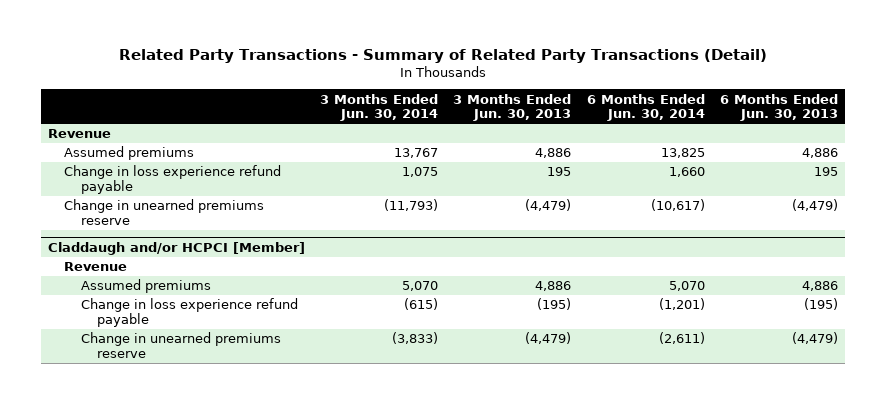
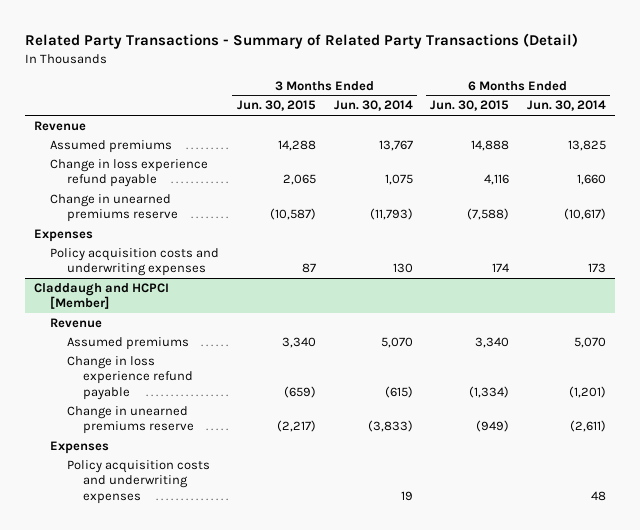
- | 3 Months Ended Jun. 30, 2014 | 3 Months Ended Jun. 30, 2013 | 6 Months Ended Jun. 30, 2014 | 6 Months Ended Jun. 30, 2013
+ | 3 Months Ended Jun. 30, 2015 | 3 Months Ended Jun. 30, 2014 | 6 Months Ended Jun. 30, 2015 | 6 Months Ended Jun. 30, 2014
- Claddaugh and/or HCPCI [Member]
+ Expenses
+ Policy acquisition costs and underwriting expenses | 87 | 130 | 174 | 173
+ Claddaugh and HCPCI [Member]
+ Expenses
+ Policy acquisition costs and underwriting expenses | | 19 | | 48

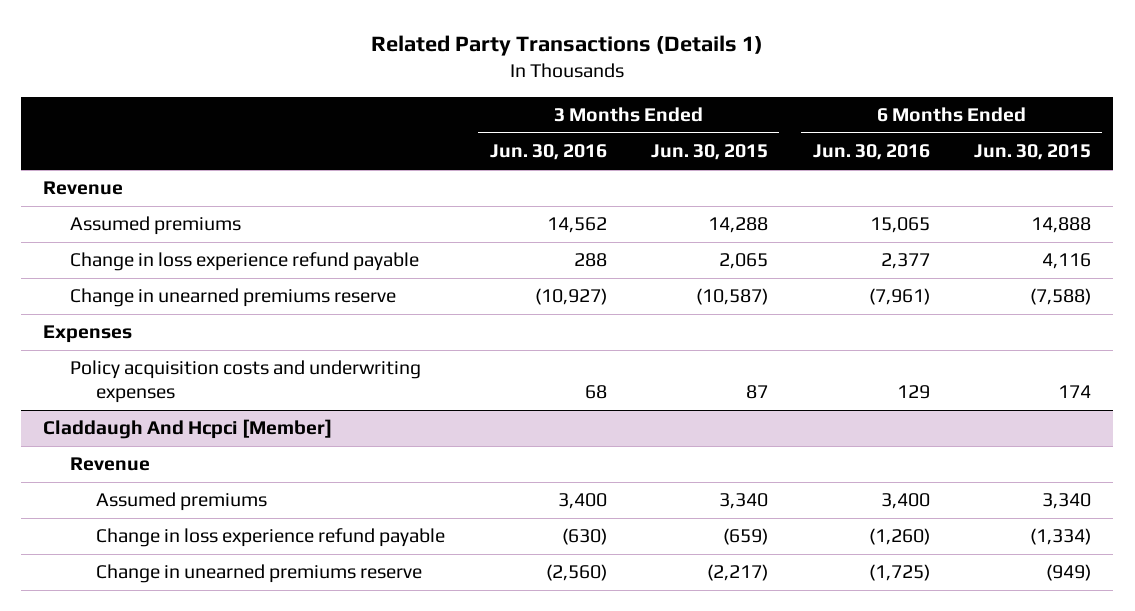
- Related Party Transactions - Summary of Related Party Transactions (Detail)
+ Related Party Transactions (Details 1)
- | 3 Months Ended Jun. 30, 2015 | 3 Months Ended Jun. 30, 2014 | 6 Months Ended Jun. 30, 2015 | 6 Months Ended Jun. 30, 2014
+ | 3 Months Ended Jun. 30, 2016 | 3 Months Ended Jun. 30, 2015 | 6 Months Ended Jun. 30, 2016 | 6 Months Ended Jun. 30, 2015
- Claddaugh and HCPCI [Member]
+ Claddaugh And Hcpci [Member]
- Expenses
- Policy acquisition costs and underwriting expenses | | 19 | | 48

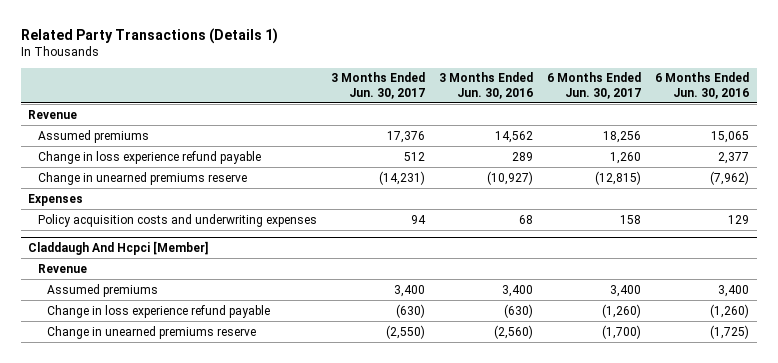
- | 3 Months Ended Jun. 30, 2016 | 3 Months Ended Jun. 30, 2015 | 6 Months Ended Jun. 30, 2016 | 6 Months Ended Jun. 30, 2015
+ | 3 Months Ended Jun. 30, 2017 | 3 Months Ended Jun. 30, 2016 | 6 Months Ended Jun. 30, 2017 | 6 Months Ended Jun. 30, 2016
- Change in loss experience refund payable | 288 | 2,065 | 2,377 | 4,116
- Change in unearned premiums reserve | (10,927) | (10,587) | (7,961) | (7,588)
+ Change in loss experience refund payable | 512 | 289 | 1,260 | 2,377
+ Change in unearned premiums reserve | (14,231) | (10,927) | (12,815) | (7,962)

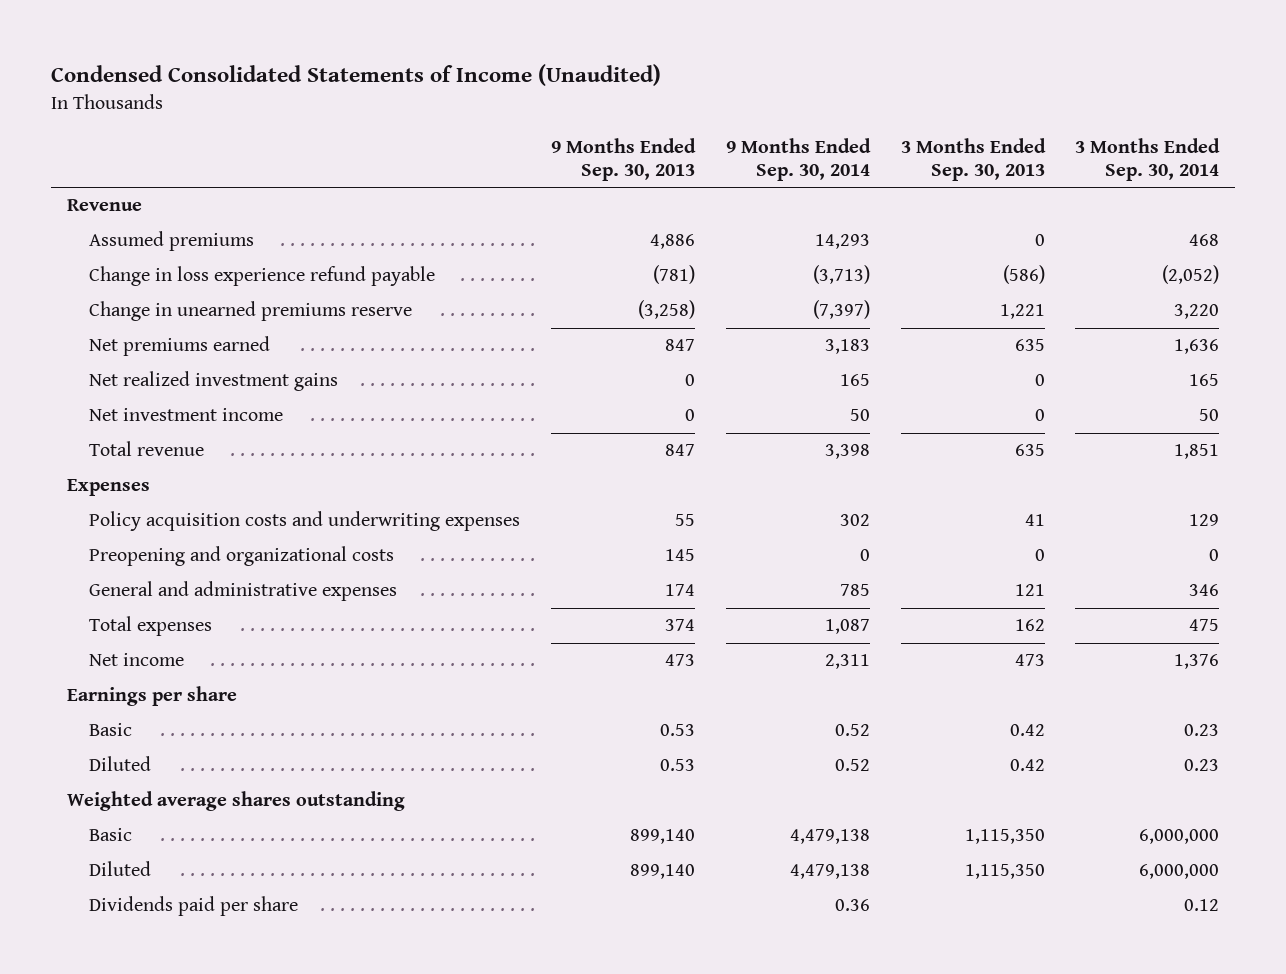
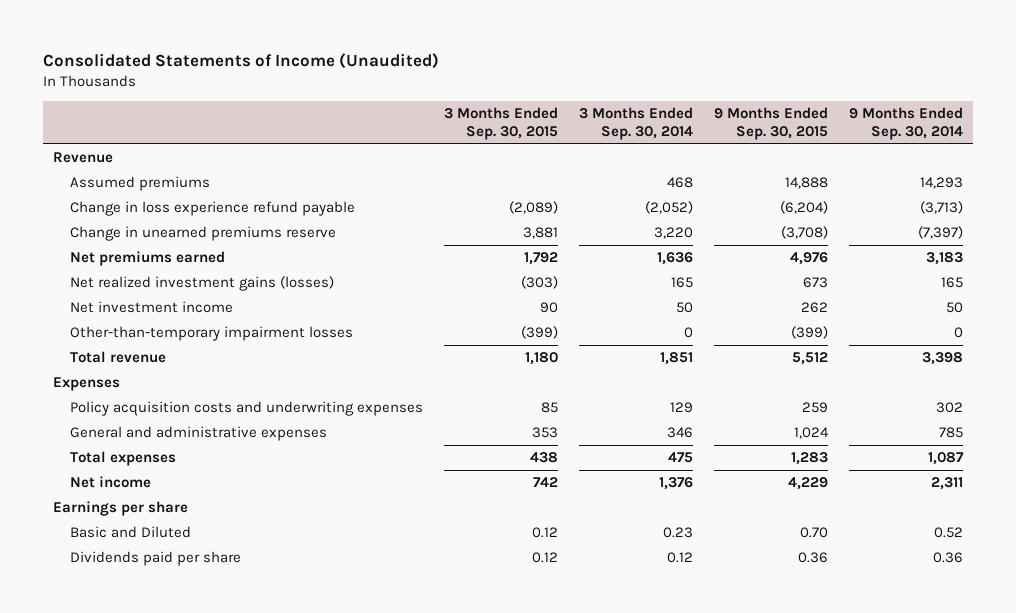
- Condensed Consolidated Statements of Income (Unaudited)
+ Consolidated Statements of Income (Unaudited)
- | 9 Months Ended Sep. 30, 2013 | 9 Months Ended Sep. 30, 2014 | 3 Months Ended Sep. 30, 2013 | 3 Months Ended Sep. 30, 2014
+ | 3 Months Ended Sep. 30, 2015 | 3 Months Ended Sep. 30, 2014 | 9 Months Ended Sep. 30, 2015 | 9 Months Ended Sep. 30, 2014
- Net realized investment gains | 0 | 165 | 0 | 165
+ Net realized investment gains (losses) | (303) | 165 | 673 | 165
+ Other-than-temporary impairment losses | (399) | 0 | (399) | 0
- Preopening and organizational costs | 145 | 0 | 0 | 0
- Basic | 0.53 | 0.52 | 0.42 | 0.23
- Diluted | 0.53 | 0.52 | 0.42 | 0.23
- Weighted average shares outstanding
- Basic | 899,140 | 4,479,138 | 1,115,350 | 6,000,000
- Diluted | 899,140 | 4,479,138 | 1,115,350 | 6,000,000
+ Basic and Diluted | 0.12 | 0.23 | 0.70 | 0.52

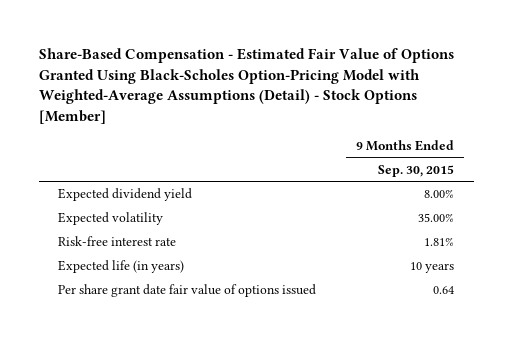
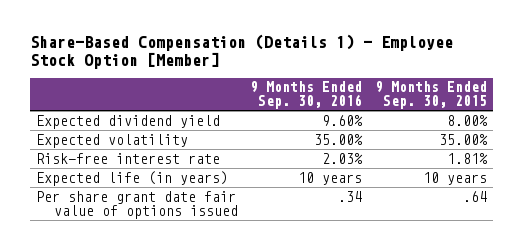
- Share-Based Compensation - Estimated Fair Value of Options Granted Using Black-Scholes Option-Pricing Model with Weighted-Average Assumptions (Detail) - Stock Options [Member]
+ Share-Based Compensation (Details 1) - Employee Stock Option [Member]
- | 9 Months Ended Sep. 30, 2015
+ | 9 Months Ended Sep. 30, 2016 | 9 Months Ended Sep. 30, 2015
- Per share grant date fair value of options issued | 0.64
+ Per share grant date fair value of options issued | .34 | .64

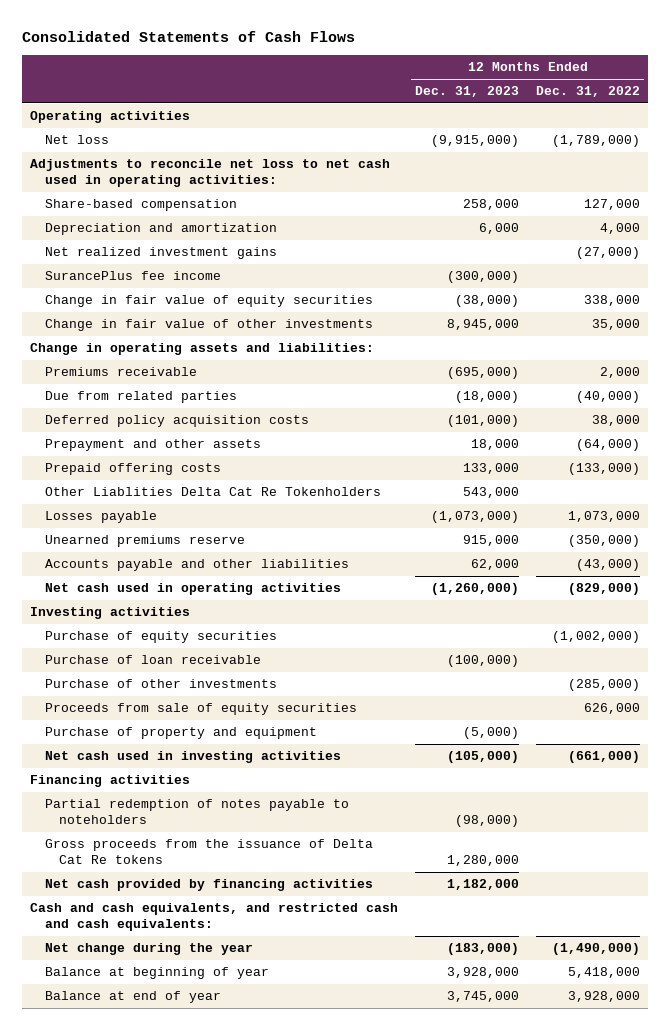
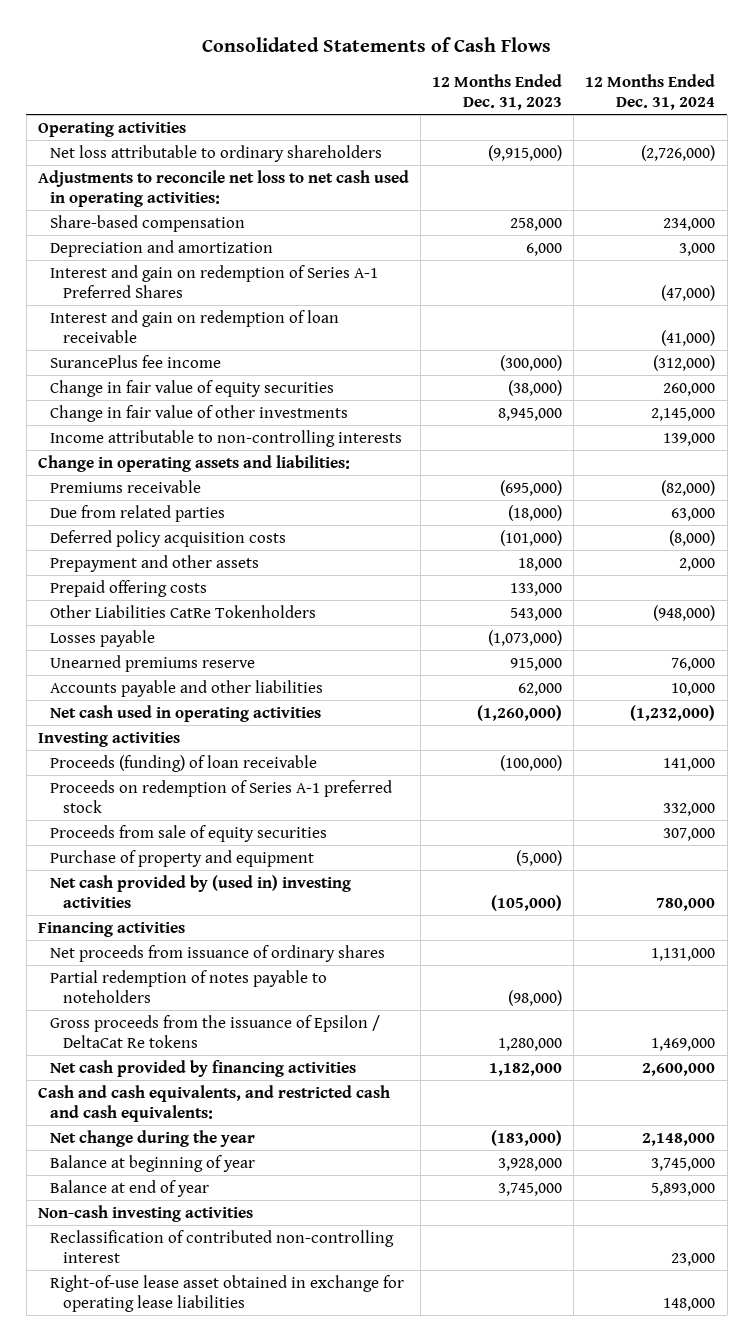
- | 12 Months Ended Dec. 31, 2023 | 12 Months Ended Dec. 31, 2022
+ | 12 Months Ended Dec. 31, 2023 | 12 Months Ended Dec. 31, 2024
- Net loss | (9,915,000) | (1,789,000)
+ Net loss attributable to ordinary shareholders | (9,915,000) | (2,726,000)
- Net realized investment gains | | (27,000)
+ Interest and gain on redemption of Series A-1 Preferred Shares | | (47,000)
+ Interest and gain on redemption of loan receivable | | (41,000)
+ Income attributable to non-controlling interests | | 139,000
- Other Liablities Delta Cat Re Tokenholders | 543,000 |
+ Other Liabilities CatRe Tokenholders | 543,000 | (948,000)
- Purchase of equity securities | | (1,002,000)
- Purchase of loan receivable | (100,000) |
- Purchase of other investments | | (285,000)
+ Proceeds (funding) of loan receivable | (100,000) | 141,000
+ Proceeds on redemption of Series A-1 preferred stock | | 332,000
- Net cash used in investing activities | (105,000) | (661,000)
+ Net cash provided by (used in) investing activities | (105,000) | 780,000
+ Net proceeds from issuance of ordinary shares | | 1,131,000
- Gross proceeds from the issuance of Delta Cat Re tokens | 1,280,000 |
+ Gross proceeds from the issuance of Epsilon / DeltaCat Re tokens | 1,280,000 | 1,469,000
+ Non-cash investing activities
+ Reclassification of contributed non-controlling interest | | 23,000
+ Right-of-use lease asset obtained in exchange for operating lease liabilities | | 148,000

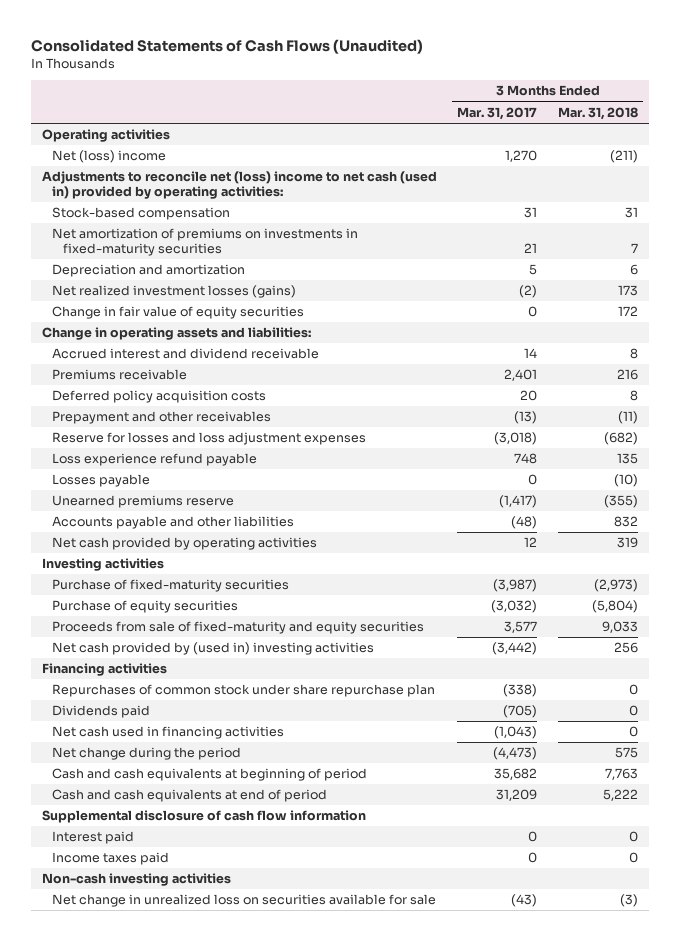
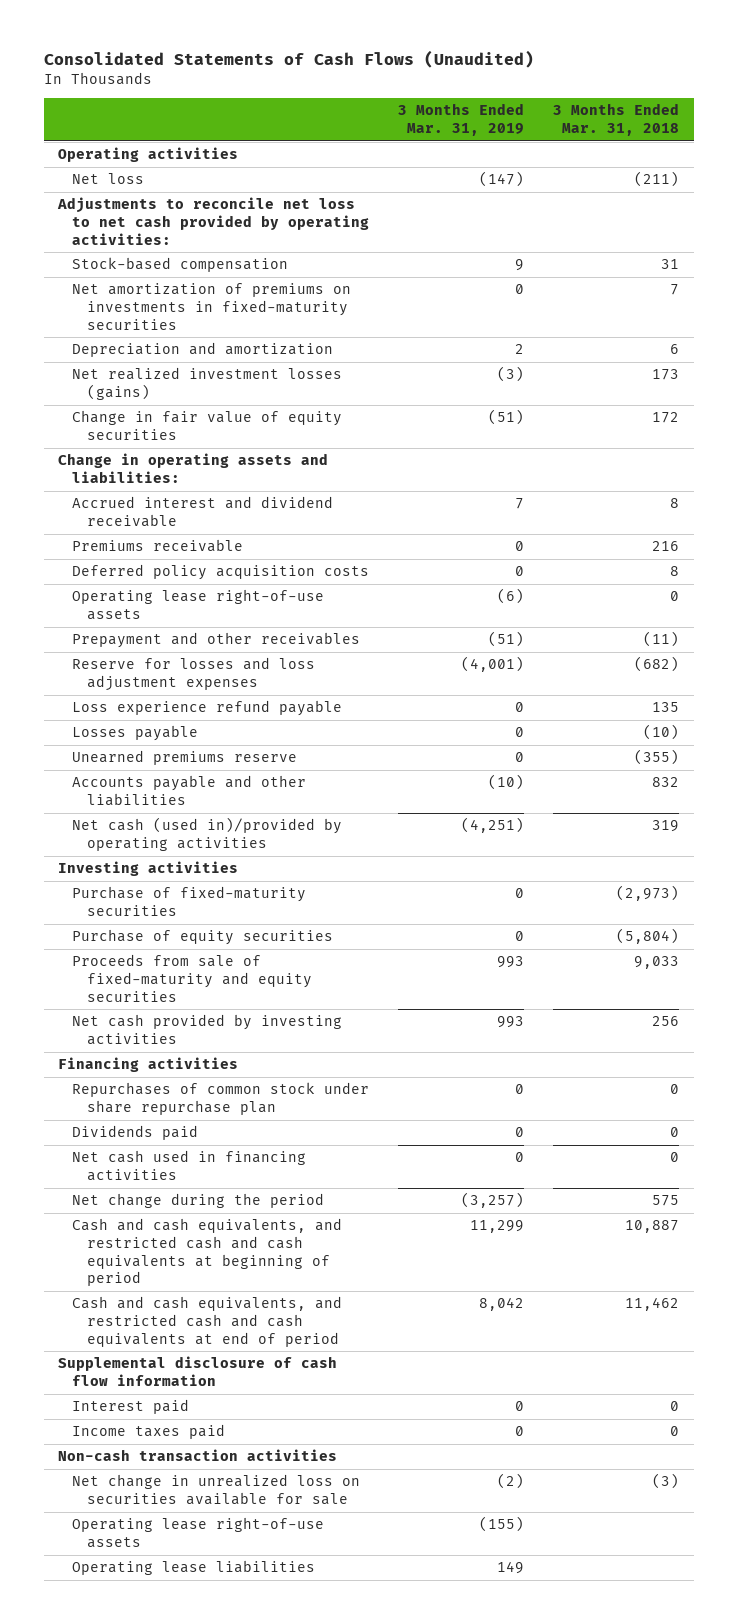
- | 3 Months Ended Mar. 31, 2017 | 3 Months Ended Mar. 31, 2018
+ | 3 Months Ended Mar. 31, 2019 | 3 Months Ended Mar. 31, 2018
- Net (loss) income | 1,270 | (211)
- Adjustments to reconcile net (loss) income to net cash (used in) provided by operating activities:
+ Net loss | (147) | (211)
+ Adjustments to reconcile net loss to net cash provided by operating activities:
+ Operating lease right-of-use assets | (6) | 0
- Net cash provided by operating activities | 12 | 319
+ Net cash (used in)/provided by operating activities | (4,251) | 319
- Net cash provided by (used in) investing activities | (3,442) | 256
+ Net cash provided by investing activities | 993 | 256
- Cash and cash equivalents at beginning of period | 35,682 | 7,763
- Cash and cash equivalents at end of period | 31,209 | 5,222
+ Cash and cash equivalents, and restricted cash and cash equivalents at beginning of period | 11,299 | 10,887
+ Cash and cash equivalents, and restricted cash and cash equivalents at end of period | 8,042 | 11,462
- Non-cash investing activities
+ Non-cash transaction activities
+ Operating lease right-of-use assets | (155) |
+ Operating lease liabilities | 149 |

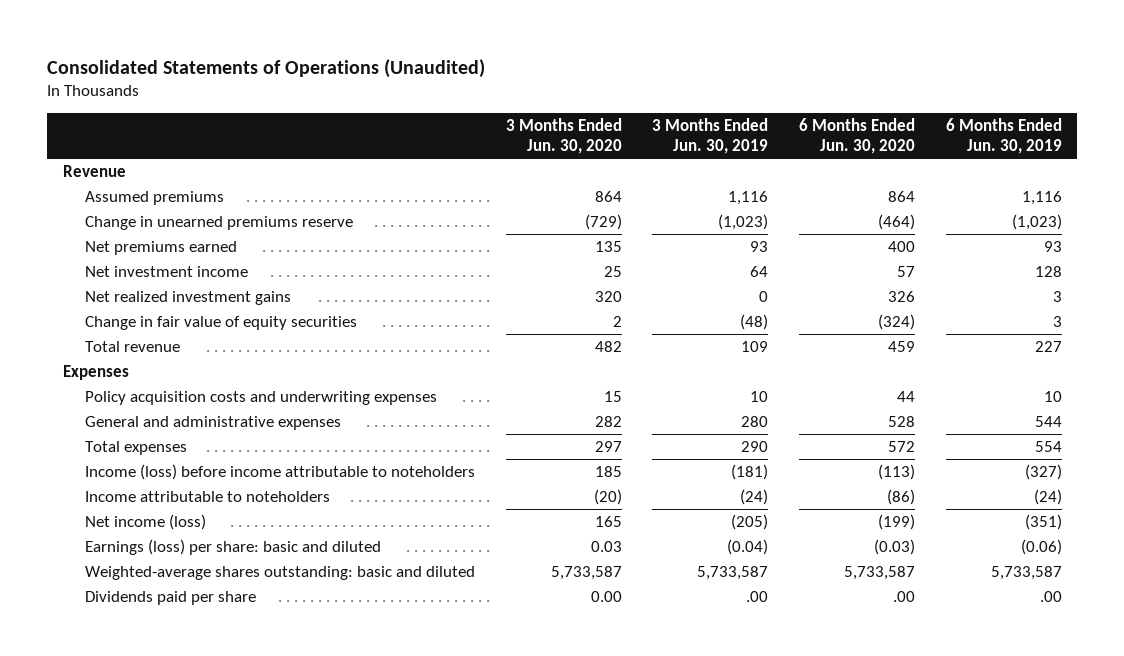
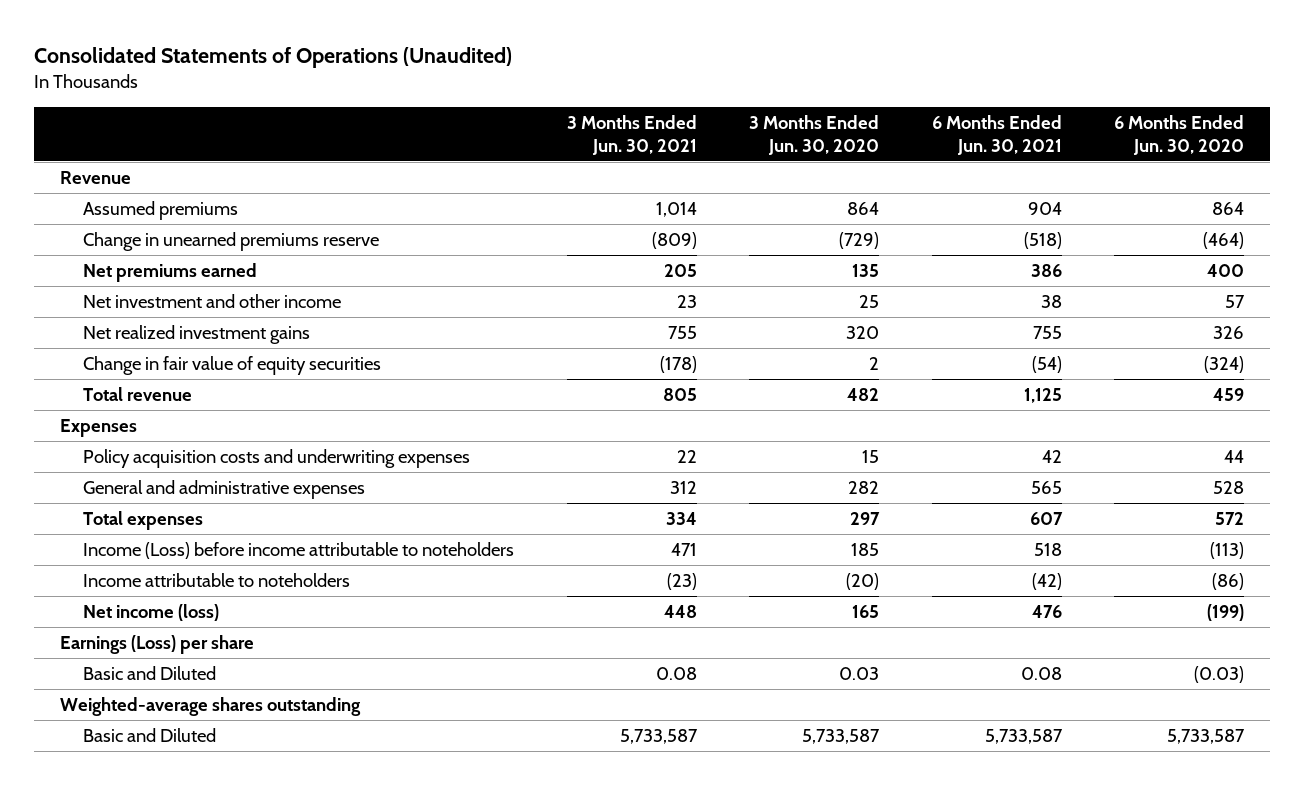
- | 3 Months Ended Jun. 30, 2020 | 3 Months Ended Jun. 30, 2019 | 6 Months Ended Jun. 30, 2020 | 6 Months Ended Jun. 30, 2019
+ | 3 Months Ended Jun. 30, 2021 | 3 Months Ended Jun. 30, 2020 | 6 Months Ended Jun. 30, 2021 | 6 Months Ended Jun. 30, 2020
- Net investment income | 25 | 64 | 57 | 128
+ Net investment and other income | 23 | 25 | 38 | 57
- Income (loss) before income attributable to noteholders | 185 | (181) | (113) | (327)
+ Income (Loss) before income attributable to noteholders | 471 | 185 | 518 | (113)
- Earnings (loss) per share: basic and diluted | 0.03 | (0.04) | (0.03) | (0.06)
- Weighted-average shares outstanding: basic and diluted | 5,733,587 | 5,733,587 | 5,733,587 | 5,733,587
- Dividends paid per share | 0.00 | .00 | .00 | .00
+ Earnings (Loss) per share
+ Basic and Diluted | 0.08 | 0.03 | 0.08 | (0.03)
+ Weighted-average shares outstanding
+ Basic and Diluted | 5,733,587 | 5,733,587 | 5,733,587 | 5,733,587

